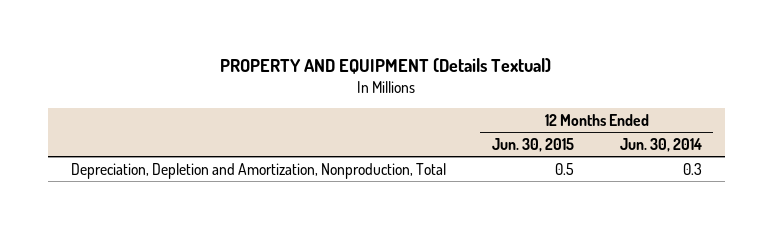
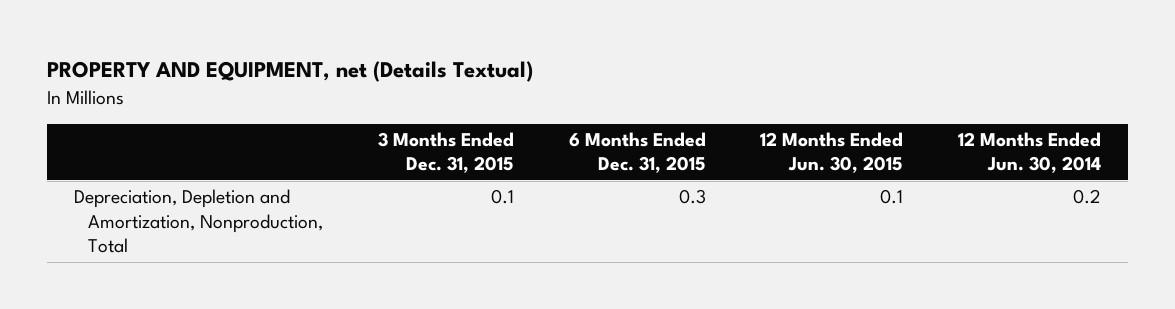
- PROPERTY AND EQUIPMENT (Details Textual)
+ PROPERTY AND EQUIPMENT, net (Details Textual)
- | 12 Months Ended Jun. 30, 2015 | 12 Months Ended Jun. 30, 2014
+ | 3 Months Ended Dec. 31, 2015 | 6 Months Ended Dec. 31, 2015 | 12 Months Ended Jun. 30, 2015 | 12 Months Ended Jun. 30, 2014
- Depreciation, Depletion and Amortization, Nonproduction, Total | 0.5 | 0.3
+ Depreciation, Depletion and Amortization, Nonproduction, Total | 0.1 | 0.3 | 0.1 | 0.2

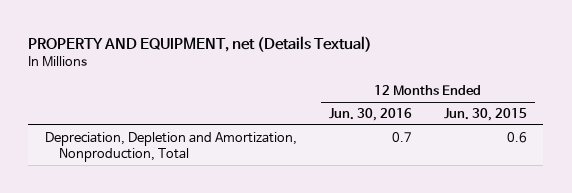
- | 3 Months Ended Dec. 31, 2015 | 6 Months Ended Dec. 31, 2015 | 12 Months Ended Jun. 30, 2015 | 12 Months Ended Jun. 30, 2014
+ | 12 Months Ended Jun. 30, 2016 | 12 Months Ended Jun. 30, 2015
- Depreciation, Depletion and Amortization, Nonproduction, Total | 0.1 | 0.3 | 0.1 | 0.2
+ Depreciation, Depletion and Amortization, Nonproduction, Total | 0.7 | 0.6

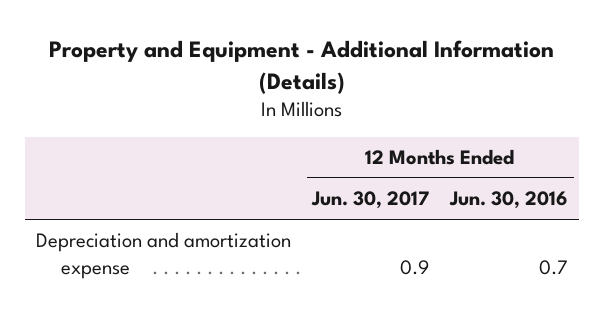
- PROPERTY AND EQUIPMENT, net (Details Textual)
+ Property and Equipment - Additional Information (Details)
- | 12 Months Ended Jun. 30, 2016 | 12 Months Ended Jun. 30, 2015
+ | 12 Months Ended Jun. 30, 2017 | 12 Months Ended Jun. 30, 2016
- Depreciation, Depletion and Amortization, Nonproduction, Total | 0.7 | 0.6
+ Depreciation and amortization expense | 0.9 | 0.7

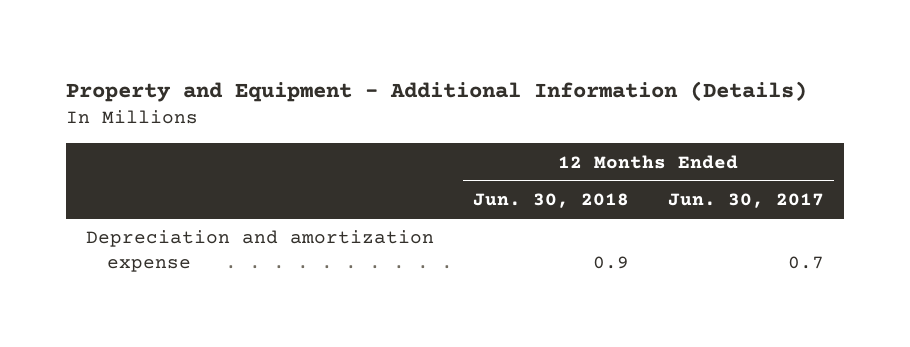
- | 12 Months Ended Jun. 30, 2017 | 12 Months Ended Jun. 30, 2016
+ | 12 Months Ended Jun. 30, 2018 | 12 Months Ended Jun. 30, 2017
- Depreciation and amortization expense | 0.9 | 0.7
+ Depreciation and amortization expense | 0.9 | 0.7

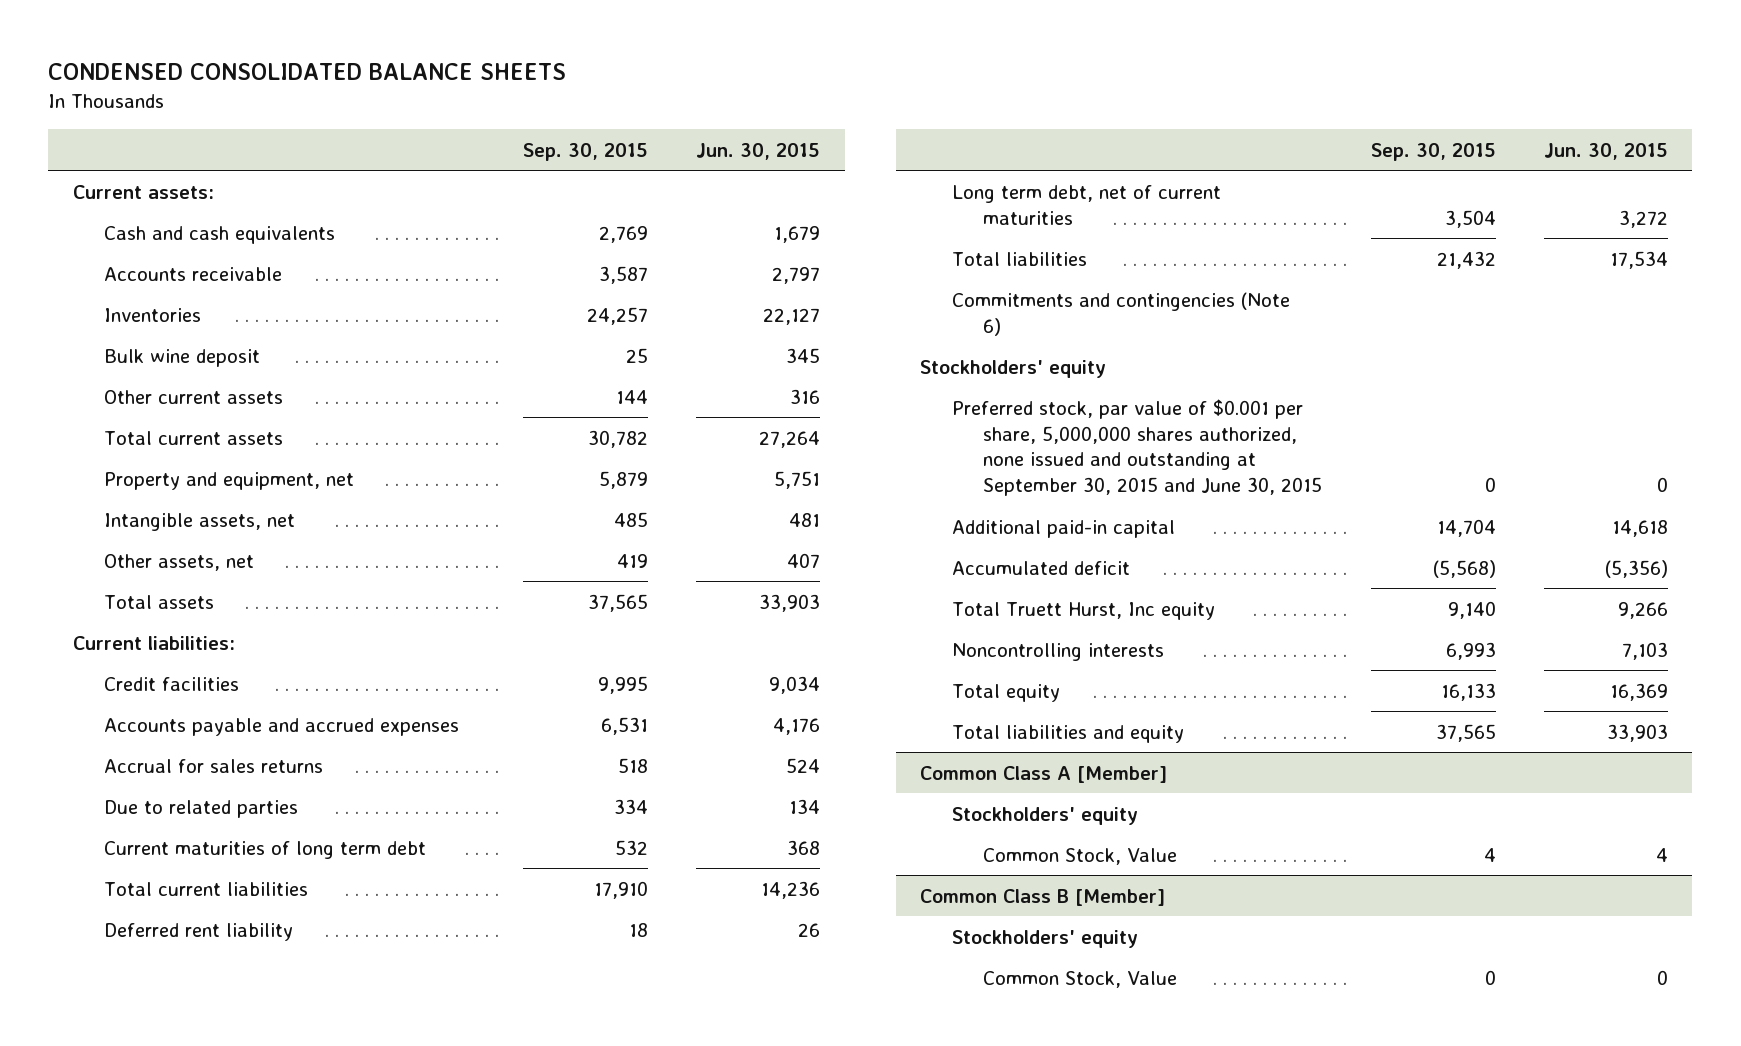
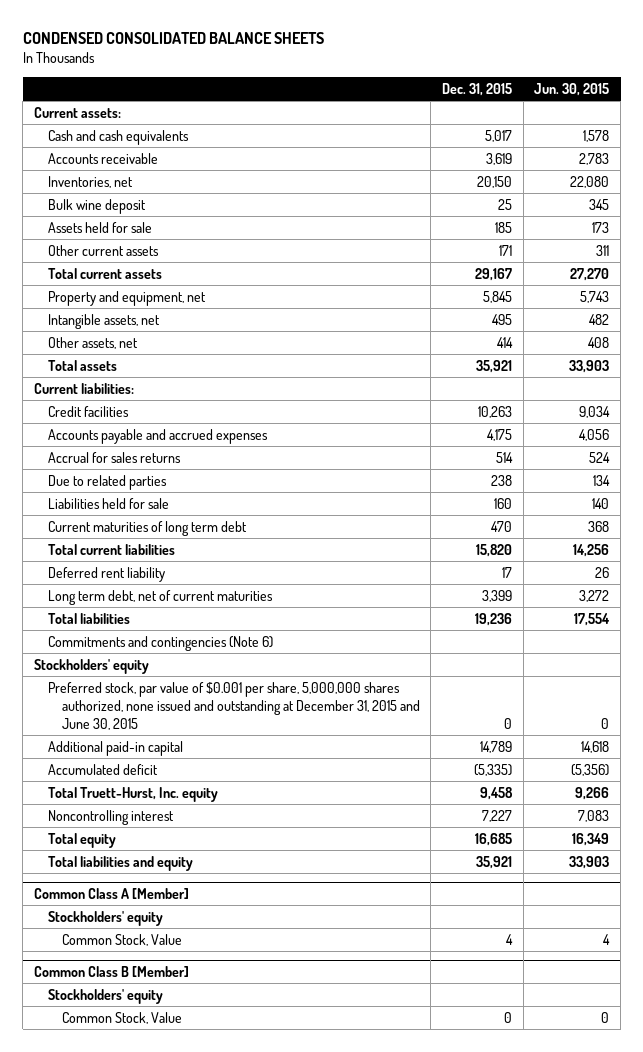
- | Sep. 30, 2015 | Jun. 30, 2015
+ | Dec. 31, 2015 | Jun. 30, 2015
- Cash and cash equivalents | 2,769 | 1,679
- Accounts receivable | 3,587 | 2,797
- Inventories | 24,257 | 22,127
+ Cash and cash equivalents | 5,017 | 1,578
+ Accounts receivable | 3,619 | 2,783
+ Inventories, net | 20,150 | 22,080
- Other current assets | 144 | 316
- Total current assets | 30,782 | 27,264
- Property and equipment, net | 5,879 | 5,751
- Intangible assets, net | 485 | 481
- Other assets, net | 419 | 407
+ Assets held for sale | 185 | 173
+ Other current assets | 171 | 311
+ Total current assets | 29,167 | 27,270
+ Property and equipment, net | 5,845 | 5,743
+ Intangible assets, net | 495 | 482
+ Other assets, net | 414 | 408
- Accounts payable and accrued expenses | 6,531 | 4,176
+ Accounts payable and accrued expenses | 4,175 | 4,056
+ Liabilities held for sale | 160 | 140
- Total current liabilities | 17,910 | 14,236
+ Total current liabilities | 15,820 | 14,256
- Total liabilities | 21,432 | 17,534
+ Total liabilities | 19,236 | 17,554
- Preferred stock, par value of $0.001 per share, 5,000,000 shares authorized, none issued and outstanding at September 30, 2015 and June 30, 2015 | 0 | 0
+ Preferred stock, par value of $0.001 per share, 5,000,000 shares authorized, none issued and outstanding at December 31, 2015 and June 30, 2015 | 0 | 0
- Total Truett Hurst, Inc equity | 9,140 | 9,266
- Noncontrolling interests | 6,993 | 7,103
- Total equity | 16,133 | 16,369
+ Total Truett-Hurst, Inc. equity | 9,458 | 9,266
+ Noncontrolling interest | 7,227 | 7,083
+ Total equity | 16,685 | 16,349

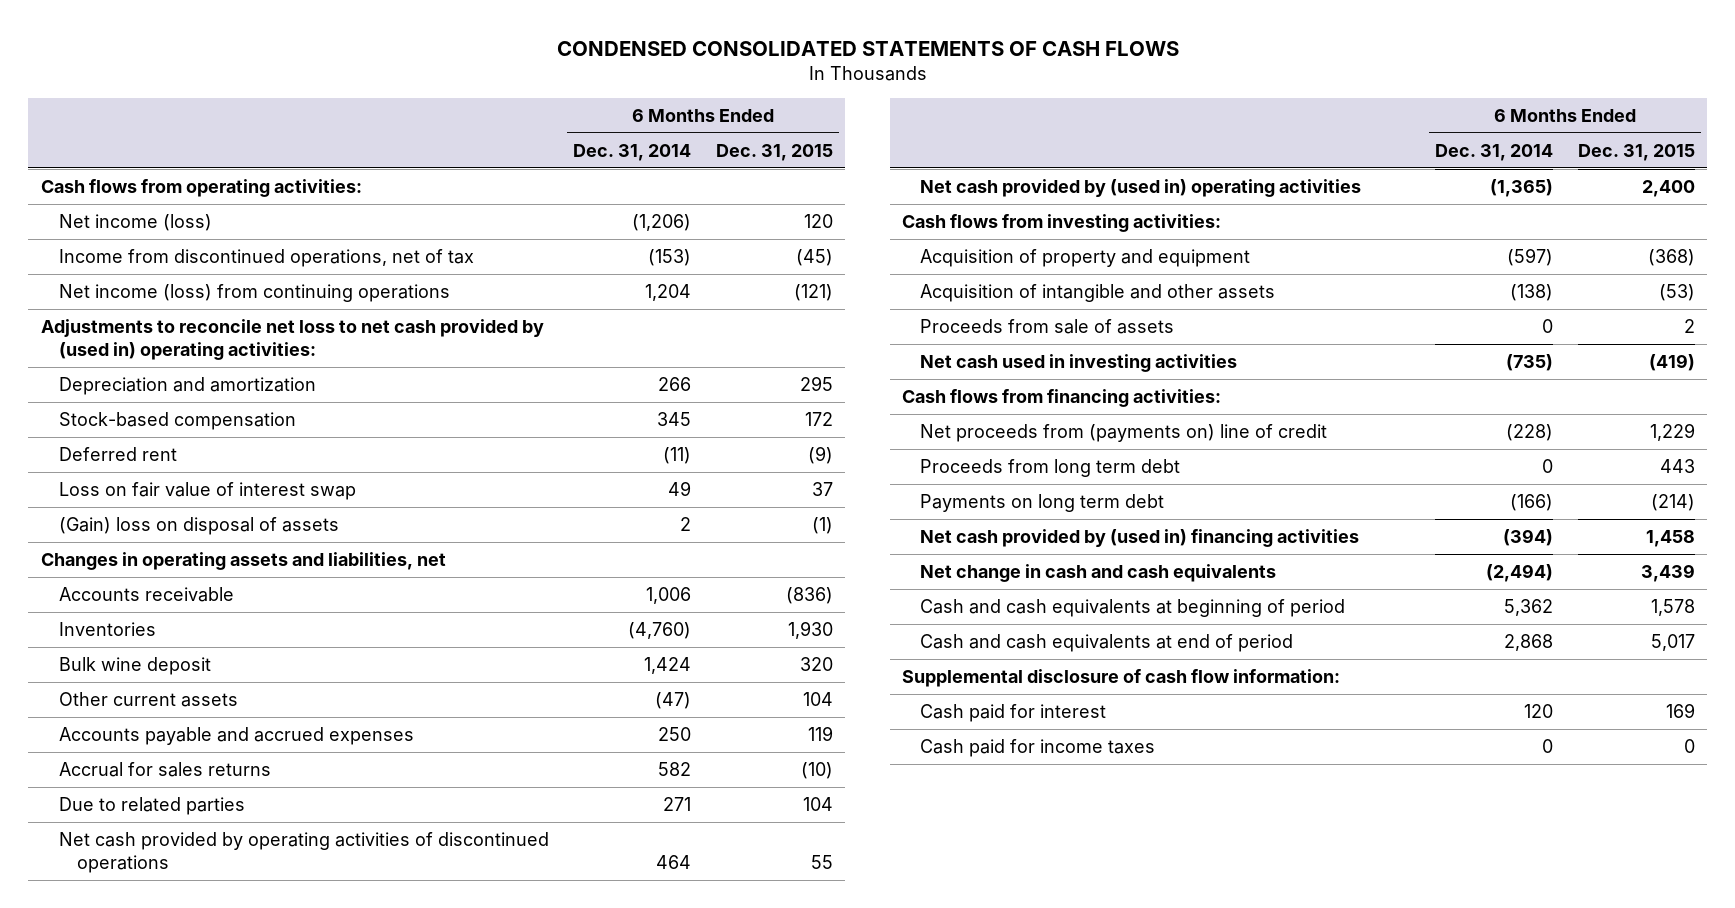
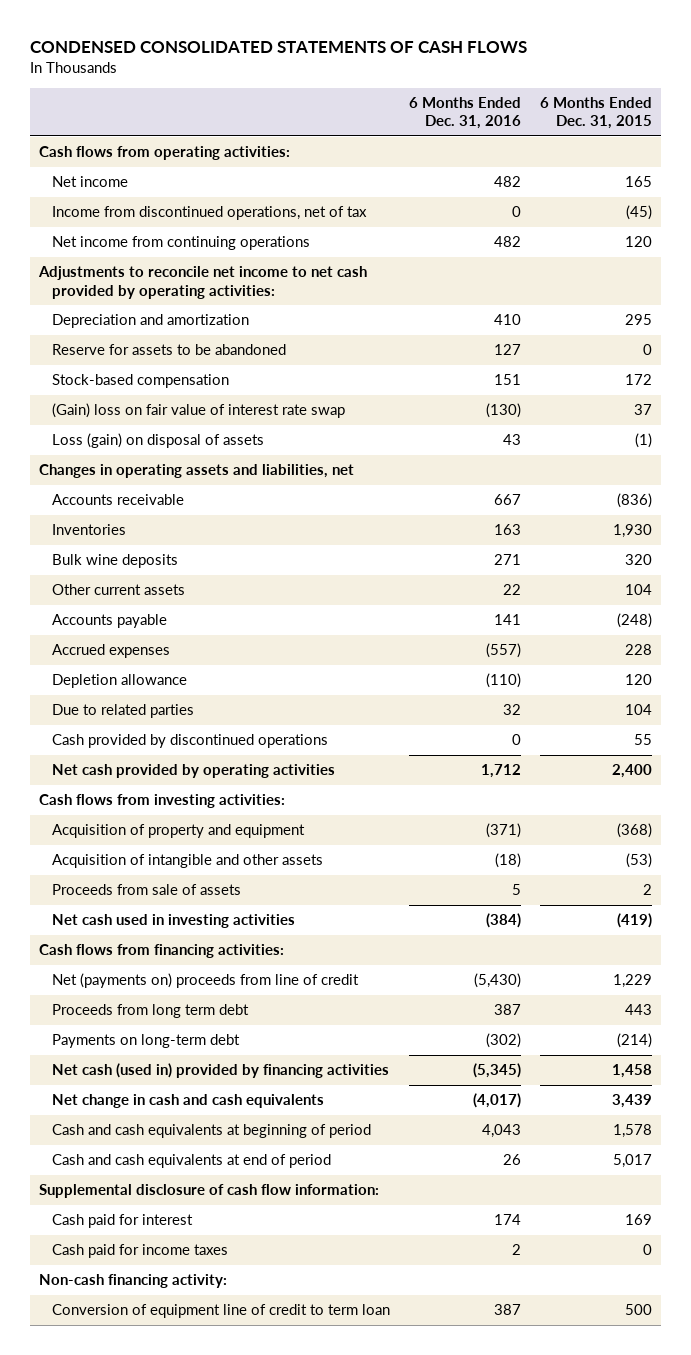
- | 6 Months Ended Dec. 31, 2014 | 6 Months Ended Dec. 31, 2015
+ | 6 Months Ended Dec. 31, 2016 | 6 Months Ended Dec. 31, 2015
- Net income (loss) | (1,206) | 120
+ Net income | 482 | 165
- Net income (loss) from continuing operations | 1,204 | (121)
- Adjustments to reconcile net loss to net cash provided by (used in) operating activities:
+ Net income from continuing operations | 482 | 120
+ Adjustments to reconcile net income to net cash provided by operating activities:
+ Reserve for assets to be abandoned | 127 | 0
- Deferred rent | (11) | (9)
- Loss on fair value of interest swap | 49 | 37
- (Gain) loss on disposal of assets | 2 | (1)
+ (Gain) loss on fair value of interest rate swap | (130) | 37
+ Loss (gain) on disposal of assets | 43 | (1)
- Bulk wine deposit | 1,424 | 320
+ Bulk wine deposits | 271 | 320
- Accounts payable and accrued expenses | 250 | 119
- Accrual for sales returns | 582 | (10)
+ Accounts payable | 141 | (248)
+ Accrued expenses | (557) | 228
+ Depletion allowance | (110) | 120
- Net cash provided by operating activities of discontinued operations | 464 | 55
- Net cash provided by (used in) operating activities | (1,365) | 2,400
+ Cash provided by discontinued operations | 0 | 55
+ Net cash provided by operating activities | 1,712 | 2,400
- Net proceeds from (payments on) line of credit | (228) | 1,229
+ Net (payments on) proceeds from line of credit | (5,430) | 1,229
- Payments on long term debt | (166) | (214)
- Net cash provided by (used in) financing activities | (394) | 1,458
+ Payments on long-term debt | (302) | (214)
+ Net cash (used in) provided by financing activities | (5,345) | 1,458
+ Non-cash financing activity:
+ Conversion of equipment line of credit to term loan | 387 | 500

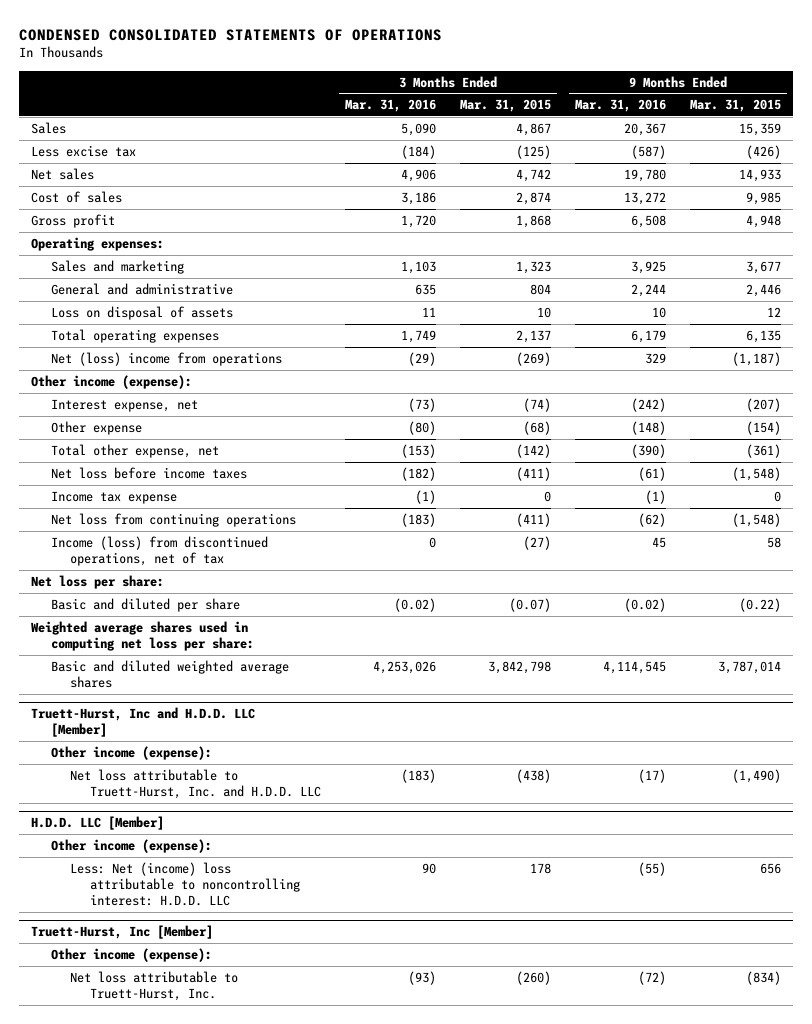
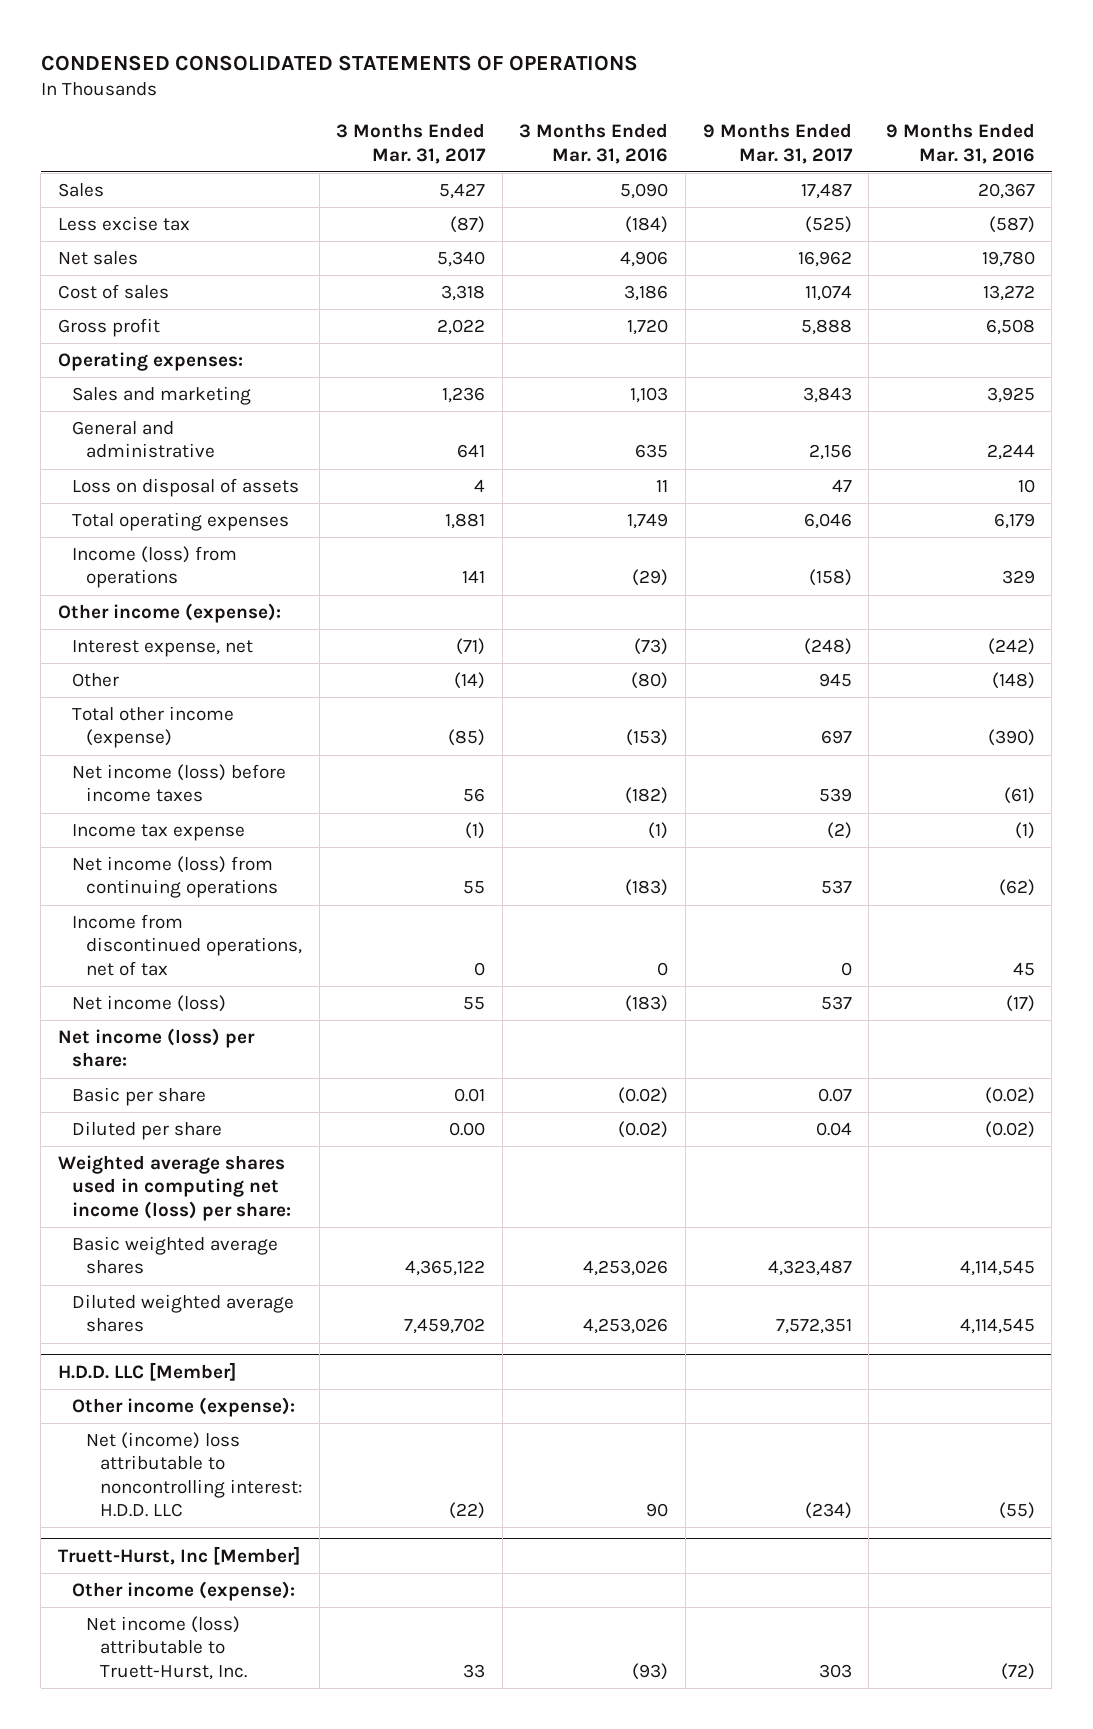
- | 3 Months Ended Mar. 31, 2016 | 3 Months Ended Mar. 31, 2015 | 9 Months Ended Mar. 31, 2016 | 9 Months Ended Mar. 31, 2015
+ | 3 Months Ended Mar. 31, 2017 | 3 Months Ended Mar. 31, 2016 | 9 Months Ended Mar. 31, 2017 | 9 Months Ended Mar. 31, 2016
- Net (loss) income from operations | (29) | (269) | 329 | (1,187)
+ Income (loss) from operations | 141 | (29) | (158) | 329
- Other expense | (80) | (68) | (148) | (154)
- Total other expense, net | (153) | (142) | (390) | (361)
- Net loss before income taxes | (182) | (411) | (61) | (1,548)
+ Other | (14) | (80) | 945 | (148)
+ Total other income (expense) | (85) | (153) | 697 | (390)
+ Net income (loss) before income taxes | 56 | (182) | 539 | (61)
- Net loss from continuing operations | (183) | (411) | (62) | (1,548)
- Income (loss) from discontinued operations, net of tax | 0 | (27) | 45 | 58
- Net loss per share:
- Basic and diluted per share | (0.02) | (0.07) | (0.02) | (0.22)
- Weighted average shares used in computing net loss per share:
- Basic and diluted weighted average shares | 4,253,026 | 3,842,798 | 4,114,545 | 3,787,014
- Truett-Hurst, Inc and H.D.D. LLC [Member]
- Other income (expense):
- Net loss attributable to Truett-Hurst, Inc. and H.D.D. LLC | (183) | (438) | (17) | (1,490)
+ Net income (loss) from continuing operations | 55 | (183) | 537 | (62)
+ Income from discontinued operations, net of tax | 0 | 0 | 0 | 45
+ Net income (loss) | 55 | (183) | 537 | (17)
+ Net income (loss) per share:
+ Basic per share | 0.01 | (0.02) | 0.07 | (0.02)
+ Diluted per share | 0.00 | (0.02) | 0.04 | (0.02)
+ Weighted average shares used in computing net income (loss) per share:
+ Basic weighted average shares | 4,365,122 | 4,253,026 | 4,323,487 | 4,114,545
+ Diluted weighted average shares | 7,459,702 | 4,253,026 | 7,572,351 | 4,114,545
@ H.D.D. LLC [Member]
- Less: Net (income) loss attributable to noncontrolling interest: H.D.D. LLC | 90 | 178 | (55) | 656
+ Net (income) loss attributable to noncontrolling interest: H.D.D. LLC | (22) | 90 | (234) | (55)
@ Truett-Hurst, Inc [Member]
- Net loss attributable to Truett-Hurst, Inc. | (93) | (260) | (72) | (834)
+ Net income (loss) attributable to Truett-Hurst, Inc. | 33 | (93) | 303 | (72)

